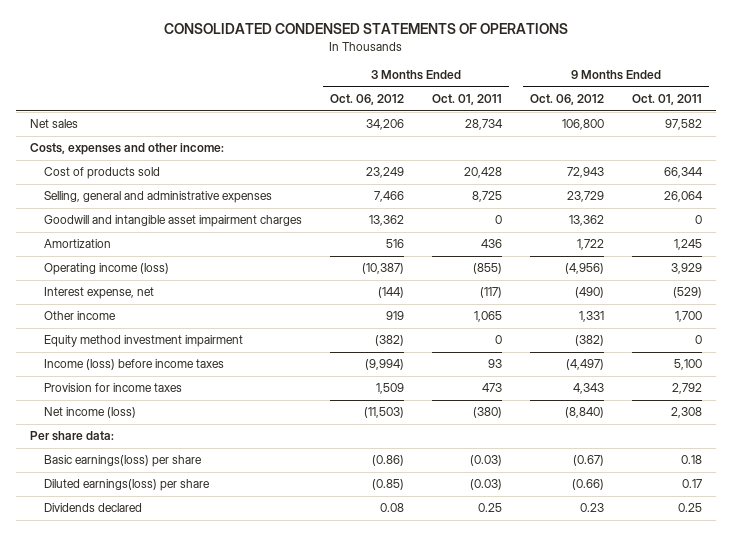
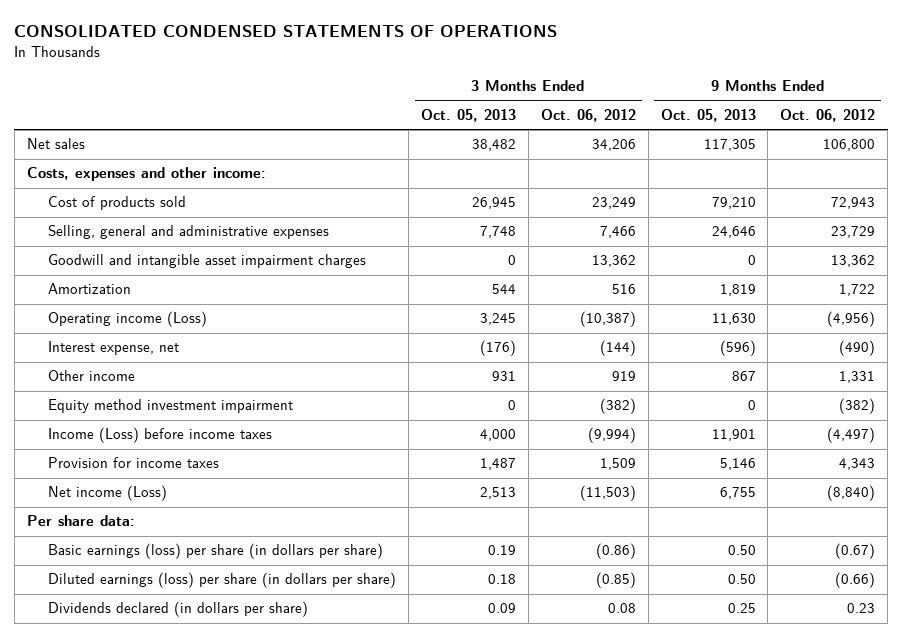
- | 3 Months Ended Oct. 06, 2012 | 3 Months Ended Oct. 01, 2011 | 9 Months Ended Oct. 06, 2012 | 9 Months Ended Oct. 01, 2011
+ | 3 Months Ended Oct. 05, 2013 | 3 Months Ended Oct. 06, 2012 | 9 Months Ended Oct. 05, 2013 | 9 Months Ended Oct. 06, 2012
- Operating income (loss) | (10,387) | (855) | (4,956) | 3,929
+ Operating income (Loss) | 3,245 | (10,387) | 11,630 | (4,956)
- Income (loss) before income taxes | (9,994) | 93 | (4,497) | 5,100
+ Income (Loss) before income taxes | 4,000 | (9,994) | 11,901 | (4,497)
- Net income (loss) | (11,503) | (380) | (8,840) | 2,308
+ Net income (Loss) | 2,513 | (11,503) | 6,755 | (8,840)
- Basic earnings(loss) per share | (0.86) | (0.03) | (0.67) | 0.18
- Diluted earnings(loss) per share | (0.85) | (0.03) | (0.66) | 0.17
- Dividends declared | 0.08 | 0.25 | 0.23 | 0.25
+ Basic earnings (loss) per share (in dollars per share) | 0.19 | (0.86) | 0.50 | (0.67)
+ Diluted earnings (loss) per share (in dollars per share) | 0.18 | (0.85) | 0.50 | (0.66)
+ Dividends declared (in dollars per share) | 0.09 | 0.08 | 0.25 | 0.23

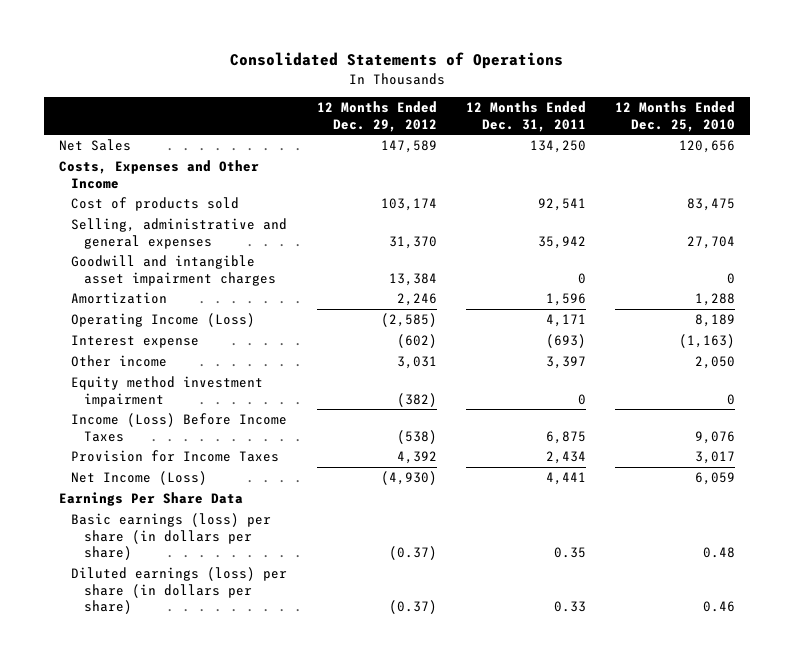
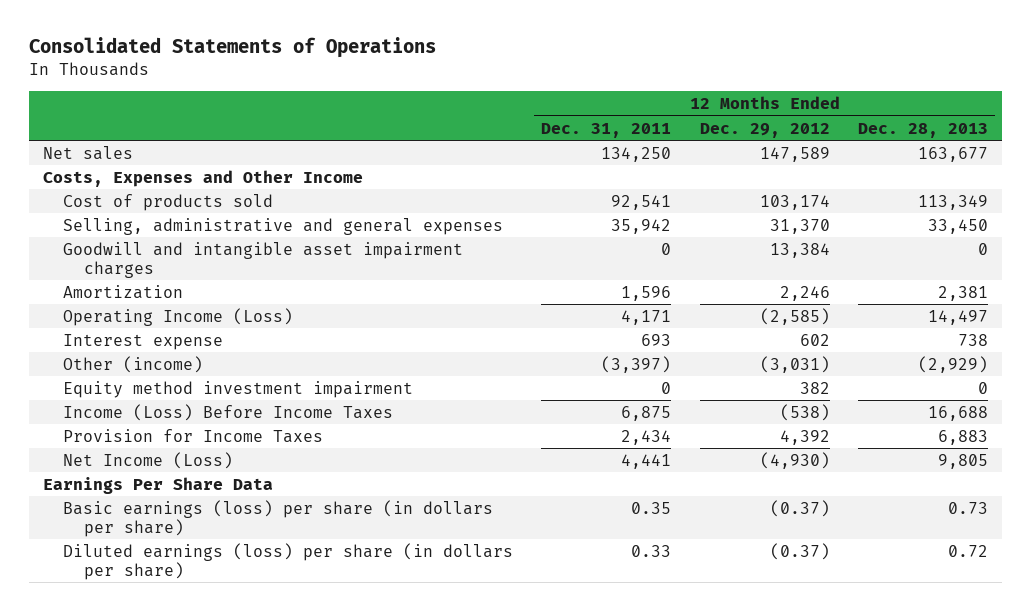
- | 12 Months Ended Dec. 29, 2012 | 12 Months Ended Dec. 31, 2011 | 12 Months Ended Dec. 25, 2010
+ | 12 Months Ended Dec. 31, 2011 | 12 Months Ended Dec. 29, 2012 | 12 Months Ended Dec. 28, 2013
- Net Sales | 147,589 | 134,250 | 120,656
+ Net sales | 134,250 | 147,589 | 163,677
- Interest expense | (602) | (693) | (1,163)
- Other income | 3,031 | 3,397 | 2,050
- Equity method investment impairment | (382) | 0 | 0
+ Interest expense | 693 | 602 | 738
+ Other (income) | (3,397) | (3,031) | (2,929)
+ Equity method investment impairment | 0 | 382 | 0

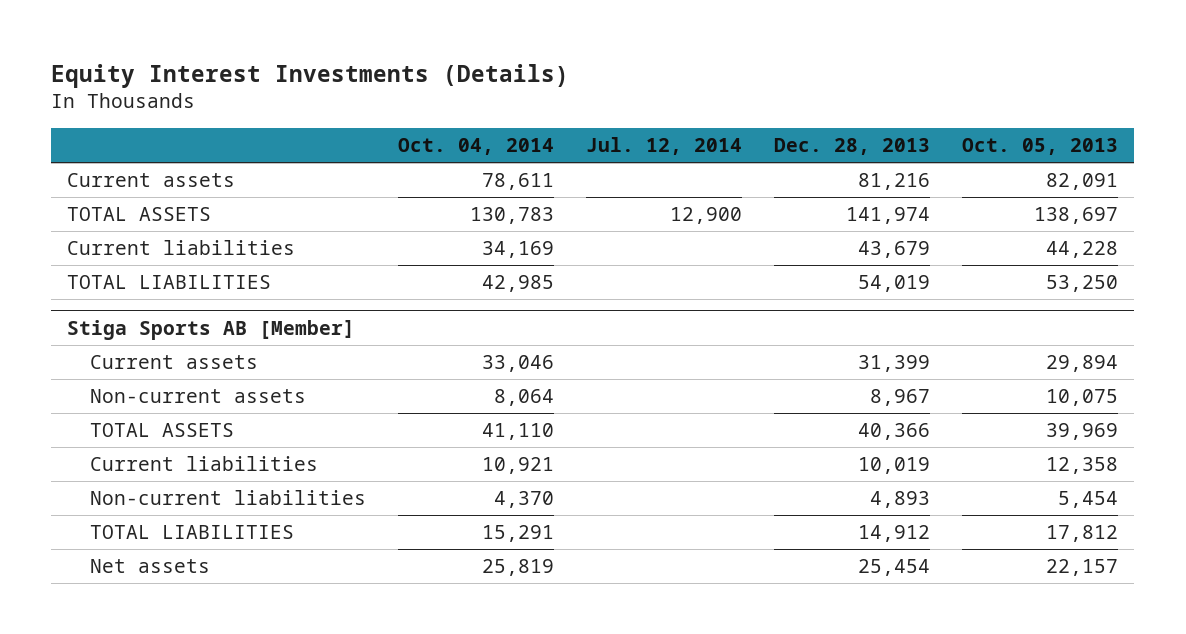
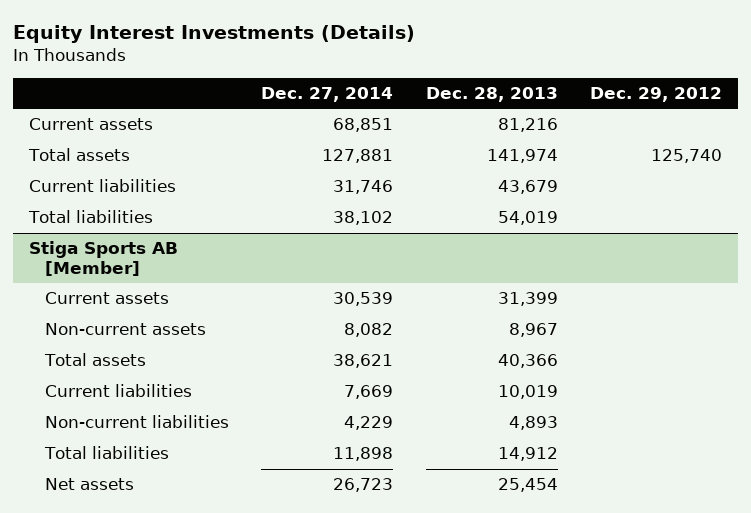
- | Oct. 04, 2014 | Jul. 12, 2014 | Dec. 28, 2013 | Oct. 05, 2013
+ | Dec. 27, 2014 | Dec. 28, 2013 | Dec. 29, 2012
- TOTAL ASSETS | 130,783 | 12,900 | 141,974 | 138,697
+ Total assets | 127,881 | 141,974 | 125,740
- TOTAL LIABILITIES | 42,985 | | 54,019 | 53,250
+ Total liabilities | 38,102 | 54,019 |
@ Stiga Sports AB [Member]
- TOTAL ASSETS | 41,110 | | 40,366 | 39,969
+ Total assets | 38,621 | 40,366 |
- TOTAL LIABILITIES | 15,291 | | 14,912 | 17,812
+ Total liabilities | 11,898 | 14,912 |

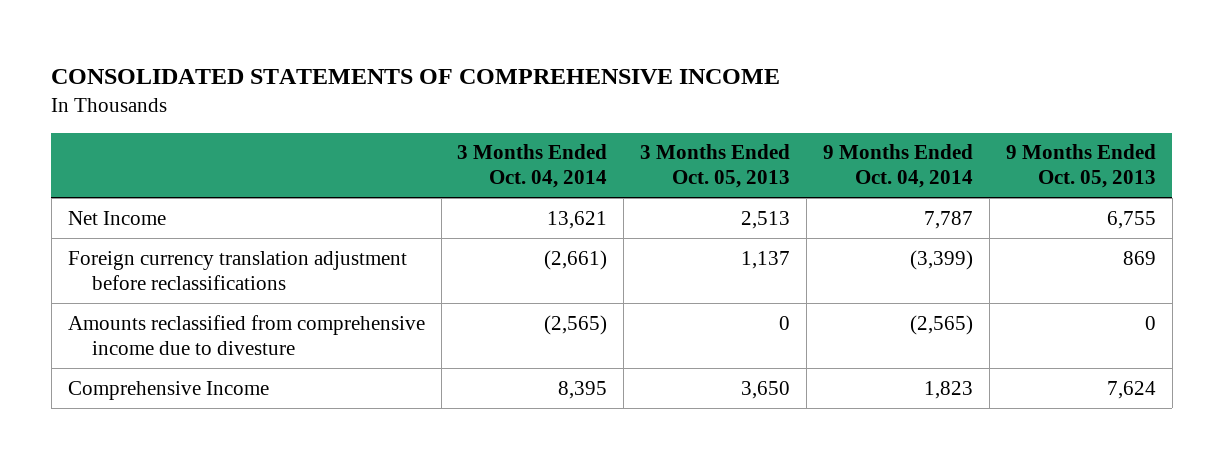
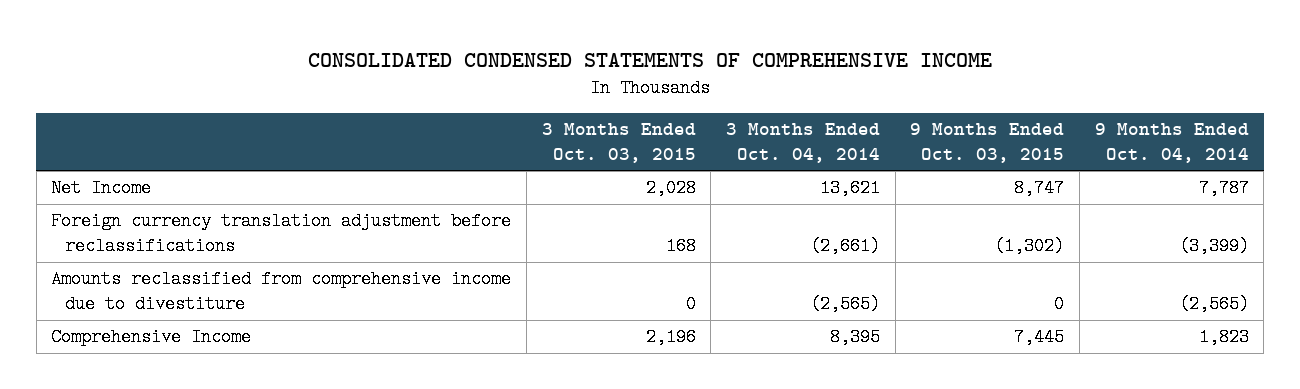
- CONSOLIDATED STATEMENTS OF COMPREHENSIVE INCOME
+ CONSOLIDATED CONDENSED STATEMENTS OF COMPREHENSIVE INCOME
- | 3 Months Ended Oct. 04, 2014 | 3 Months Ended Oct. 05, 2013 | 9 Months Ended Oct. 04, 2014 | 9 Months Ended Oct. 05, 2013
+ | 3 Months Ended Oct. 03, 2015 | 3 Months Ended Oct. 04, 2014 | 9 Months Ended Oct. 03, 2015 | 9 Months Ended Oct. 04, 2014
- Amounts reclassified from comprehensive income due to divesture | (2,565) | 0 | (2,565) | 0
+ Amounts reclassified from comprehensive income due to divestiture | 0 | (2,565) | 0 | (2,565)

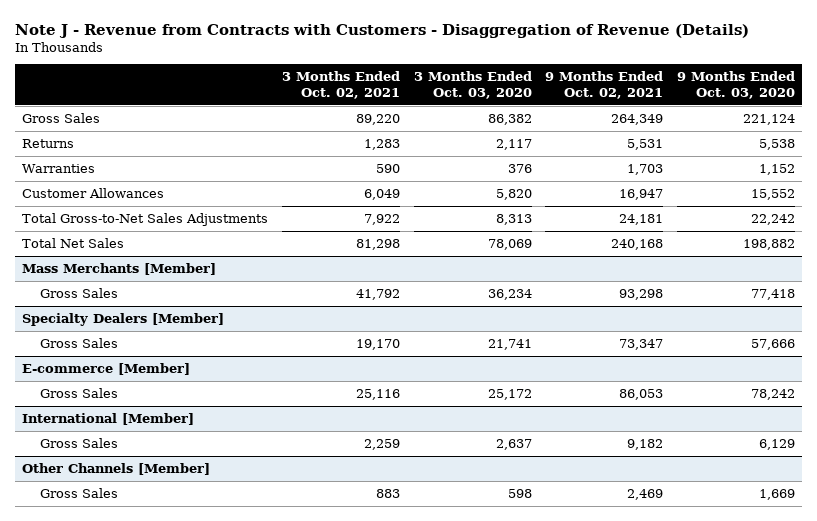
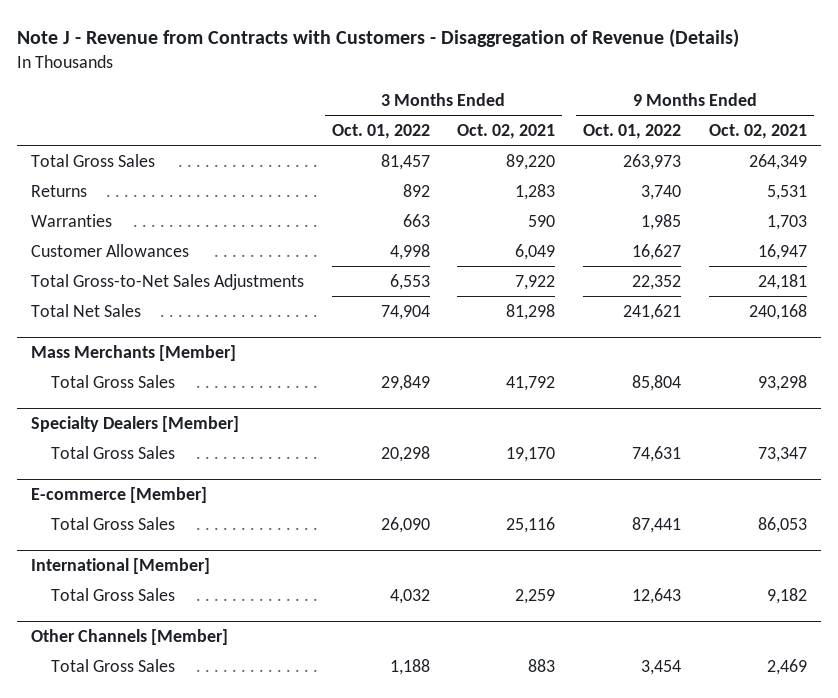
- | 3 Months Ended Oct. 02, 2021 | 3 Months Ended Oct. 03, 2020 | 9 Months Ended Oct. 02, 2021 | 9 Months Ended Oct. 03, 2020
+ | 3 Months Ended Oct. 01, 2022 | 3 Months Ended Oct. 02, 2021 | 9 Months Ended Oct. 01, 2022 | 9 Months Ended Oct. 02, 2021
- Gross Sales | 89,220 | 86,382 | 264,349 | 221,124
+ Total Gross Sales | 81,457 | 89,220 | 263,973 | 264,349
@ Mass Merchants [Member]
- Gross Sales | 41,792 | 36,234 | 93,298 | 77,418
+ Total Gross Sales | 29,849 | 41,792 | 85,804 | 93,298
@ Specialty Dealers [Member]
- Gross Sales | 19,170 | 21,741 | 73,347 | 57,666
+ Total Gross Sales | 20,298 | 19,170 | 74,631 | 73,347
@ E-commerce [Member]
- Gross Sales | 25,116 | 25,172 | 86,053 | 78,242
+ Total Gross Sales | 26,090 | 25,116 | 87,441 | 86,053
@ International [Member]
- Gross Sales | 2,259 | 2,637 | 9,182 | 6,129
+ Total Gross Sales | 4,032 | 2,259 | 12,643 | 9,182
@ Other Channels [Member]
- Gross Sales | 883 | 598 | 2,469 | 1,669
+ Total Gross Sales | 1,188 | 883 | 3,454 | 2,469

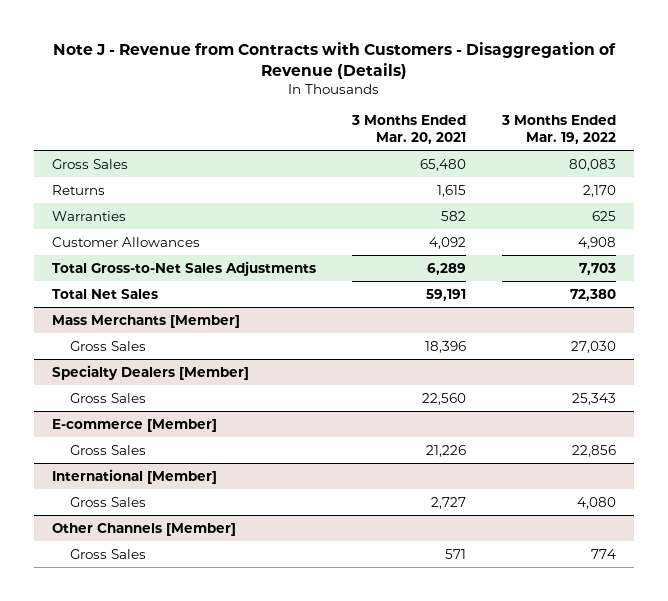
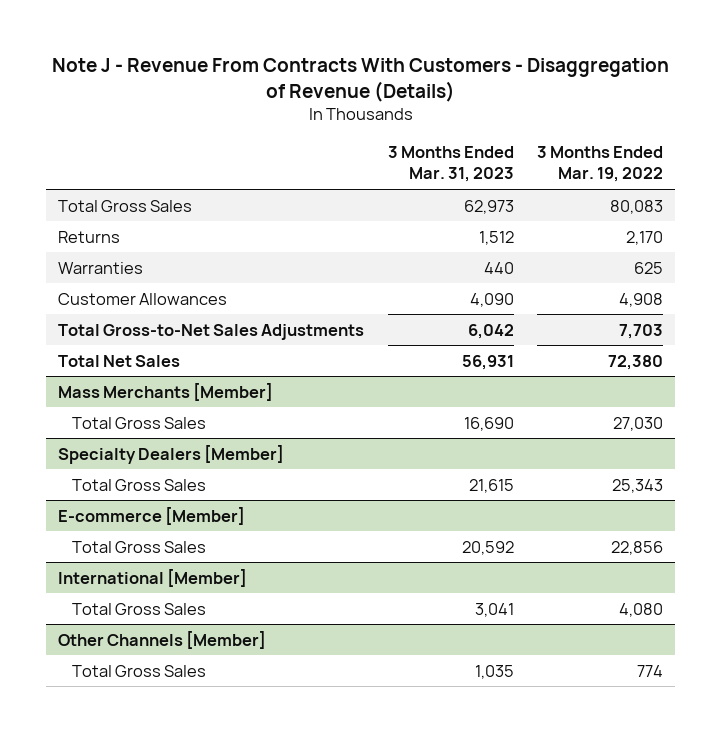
- Note J - Revenue from Contracts with Customers - Disaggregation of Revenue (Details)
+ Note J - Revenue From Contracts With Customers - Disaggregation of Revenue (Details)
- | 3 Months Ended Mar. 20, 2021 | 3 Months Ended Mar. 19, 2022
+ | 3 Months Ended Mar. 31, 2023 | 3 Months Ended Mar. 19, 2022
- Gross Sales | 65,480 | 80,083
+ Total Gross Sales | 62,973 | 80,083
@ Mass Merchants [Member]
- Gross Sales | 18,396 | 27,030
+ Total Gross Sales | 16,690 | 27,030
@ Specialty Dealers [Member]
- Gross Sales | 22,560 | 25,343
+ Total Gross Sales | 21,615 | 25,343
@ E-commerce [Member]
- Gross Sales | 21,226 | 22,856
+ Total Gross Sales | 20,592 | 22,856
@ International [Member]
- Gross Sales | 2,727 | 4,080
+ Total Gross Sales | 3,041 | 4,080
@ Other Channels [Member]
- Gross Sales | 571 | 774
+ Total Gross Sales | 1,035 | 774

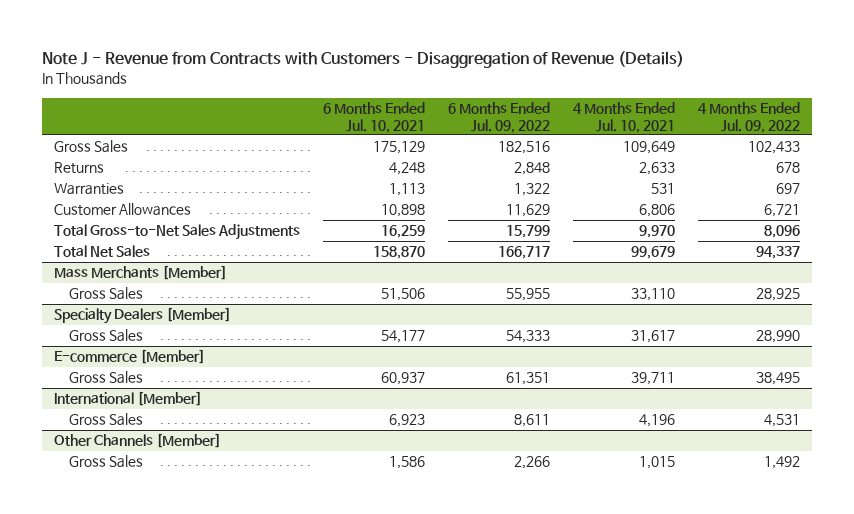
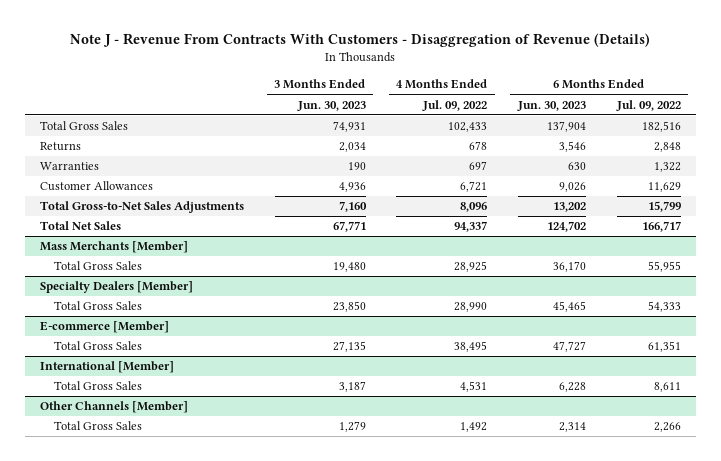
- Note J - Revenue from Contracts with Customers - Disaggregation of Revenue (Details)
+ Note J - Revenue From Contracts With Customers - Disaggregation of Revenue (Details)
- | 6 Months Ended Jul. 10, 2021 | 6 Months Ended Jul. 09, 2022 | 4 Months Ended Jul. 10, 2021 | 4 Months Ended Jul. 09, 2022
+ | 3 Months Ended Jun. 30, 2023 | 4 Months Ended Jul. 09, 2022 | 6 Months Ended Jun. 30, 2023 | 6 Months Ended Jul. 09, 2022
- Gross Sales | 175,129 | 182,516 | 109,649 | 102,433
+ Total Gross Sales | 74,931 | 102,433 | 137,904 | 182,516
@ Mass Merchants [Member]
- Gross Sales | 51,506 | 55,955 | 33,110 | 28,925
+ Total Gross Sales | 19,480 | 28,925 | 36,170 | 55,955
@ Specialty Dealers [Member]
- Gross Sales | 54,177 | 54,333 | 31,617 | 28,990
+ Total Gross Sales | 23,850 | 28,990 | 45,465 | 54,333
@ E-commerce [Member]
- Gross Sales | 60,937 | 61,351 | 39,711 | 38,495
+ Total Gross Sales | 27,135 | 38,495 | 47,727 | 61,351
@ International [Member]
- Gross Sales | 6,923 | 8,611 | 4,196 | 4,531
+ Total Gross Sales | 3,187 | 4,531 | 6,228 | 8,611
@ Other Channels [Member]
- Gross Sales | 1,586 | 2,266 | 1,015 | 1,492
+ Total Gross Sales | 1,279 | 1,492 | 2,314 | 2,266

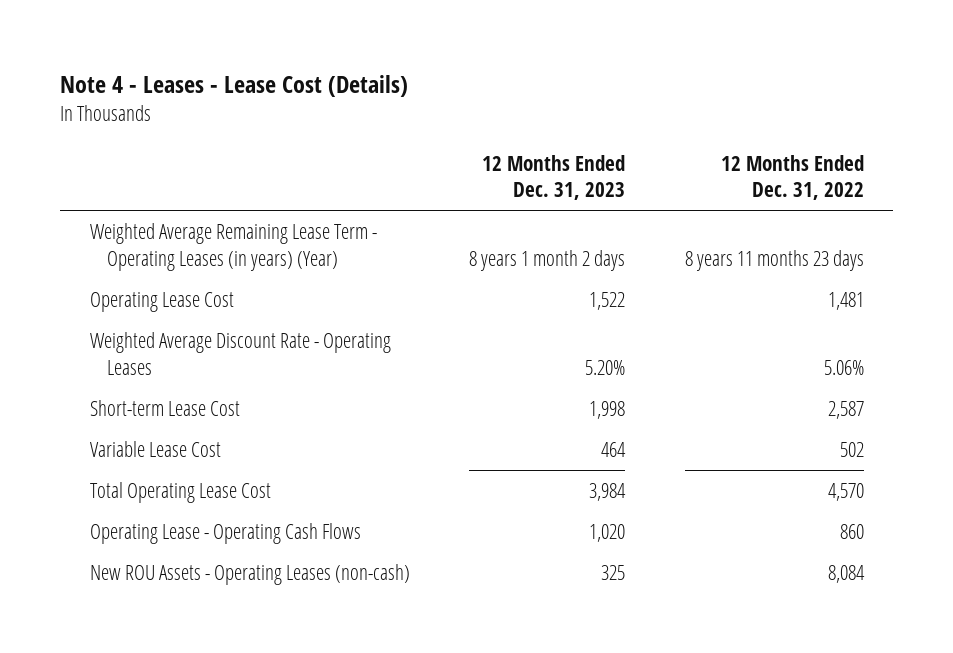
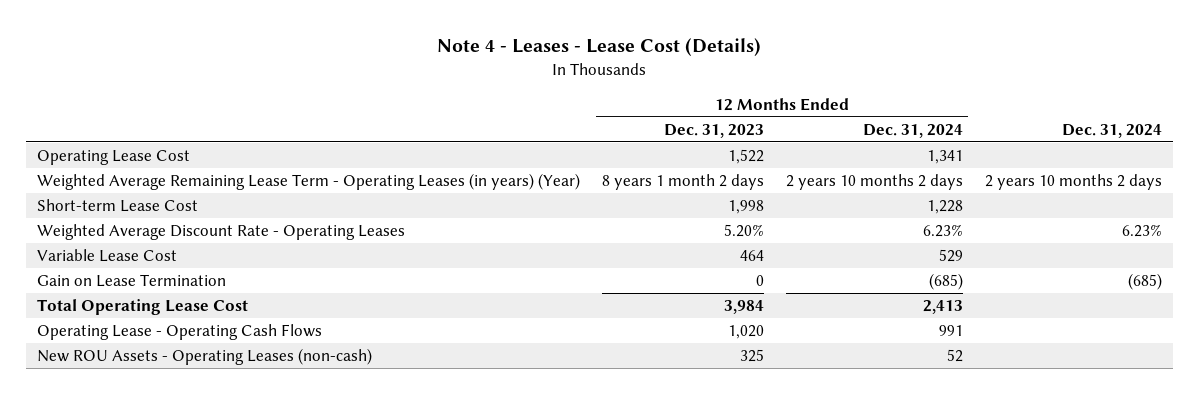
- | 12 Months Ended Dec. 31, 2023 | 12 Months Ended Dec. 31, 2022
+ | 12 Months Ended Dec. 31, 2023 | 12 Months Ended Dec. 31, 2024 | Dec. 31, 2024
moved down: Weighted Average Remaining Lease Term - Operating Leases (in years) (Year) | 8 years 1 month 2 days | 2 years 10 months 2 days | 2 years 10 months 2 days
moved down: Weighted Average Discount Rate - Operating Leases | 5.20% | 6.23% | 6.23%
+ Gain on Lease Termination | 0 | (685) | (685)

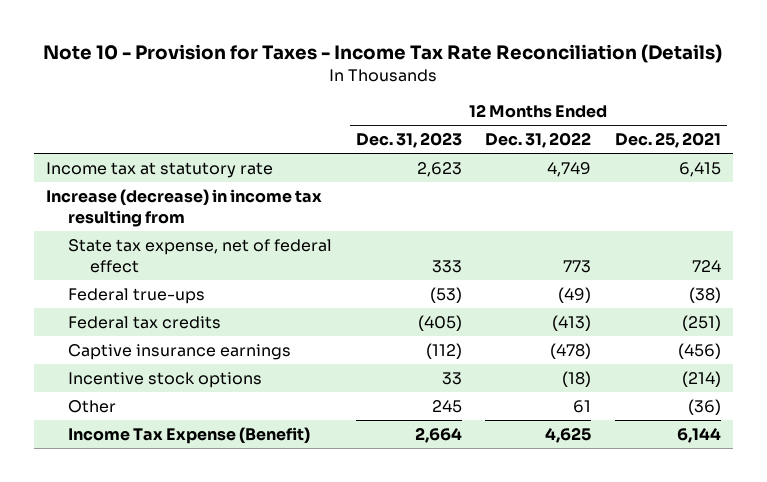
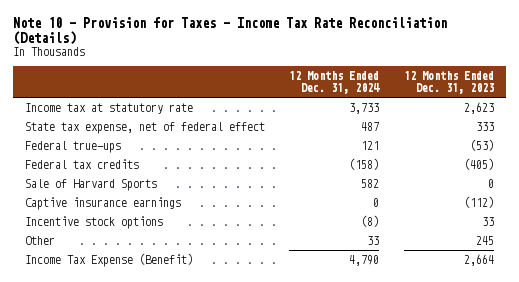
- | 12 Months Ended Dec. 31, 2023 | 12 Months Ended Dec. 31, 2022 | 12 Months Ended Dec. 25, 2021
+ | 12 Months Ended Dec. 31, 2024 | 12 Months Ended Dec. 31, 2023
- Increase (decrease) in income tax resulting from
+ Sale of Harvard Sports | 582 | 0

